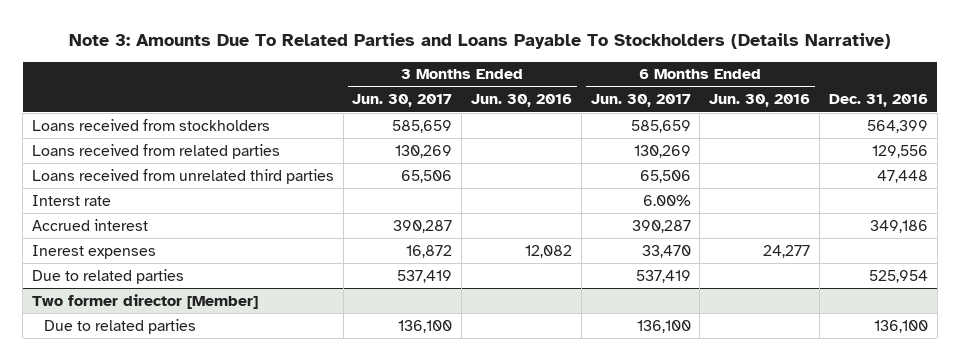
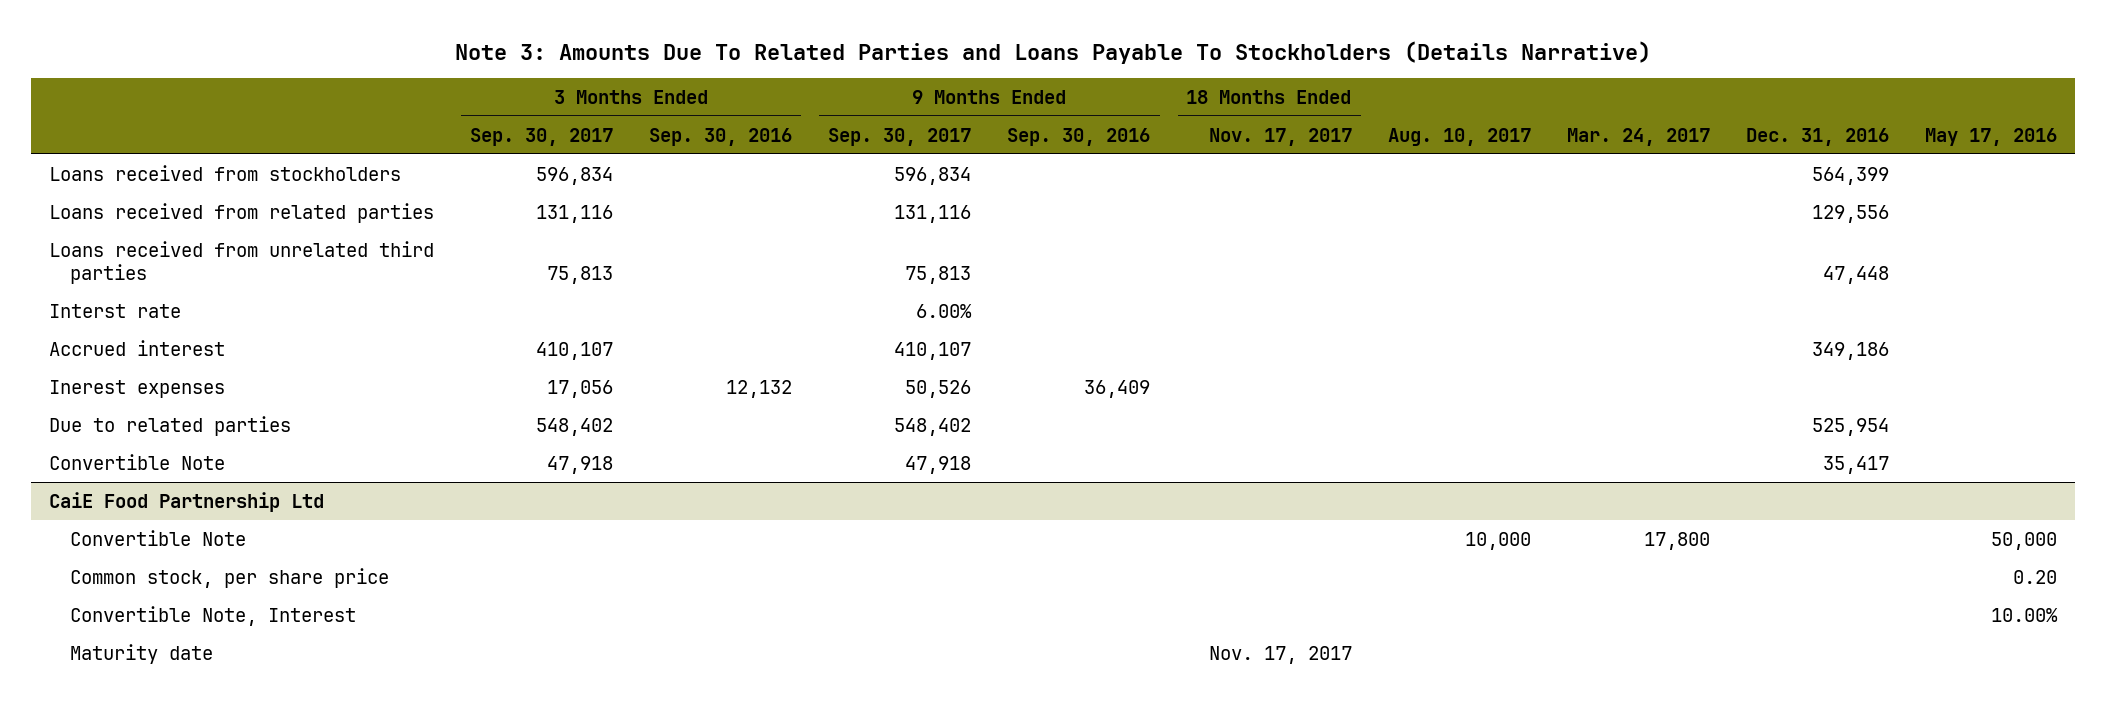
- | 3 Months Ended Jun. 30, 2017 | 3 Months Ended Jun. 30, 2016 | 6 Months Ended Jun. 30, 2017 | 6 Months Ended Jun. 30, 2016 | Dec. 31, 2016
+ | 3 Months Ended Sep. 30, 2017 | 3 Months Ended Sep. 30, 2016 | 9 Months Ended Sep. 30, 2017 | 9 Months Ended Sep. 30, 2016 | 18 Months Ended Nov. 17, 2017 | Aug. 10, 2017 | Mar. 24, 2017 | Dec. 31, 2016 | May 17, 2016
- Two former director [Member]
- Due to related parties | 136,100 | | 136,100 | | 136,100
+ Convertible Note | 47,918 | | 47,918 | | | | | 35,417 |
+ CaiE Food Partnership Ltd
+ Convertible Note | | | | | | 10,000 | 17,800 | | 50,000
+ Common stock, per share price | | | | | | | | | 0.20
+ Convertible Note, Interest | | | | | | | | | 10.00%
+ Maturity date | | | | | Nov. 17, 2017 | | | |

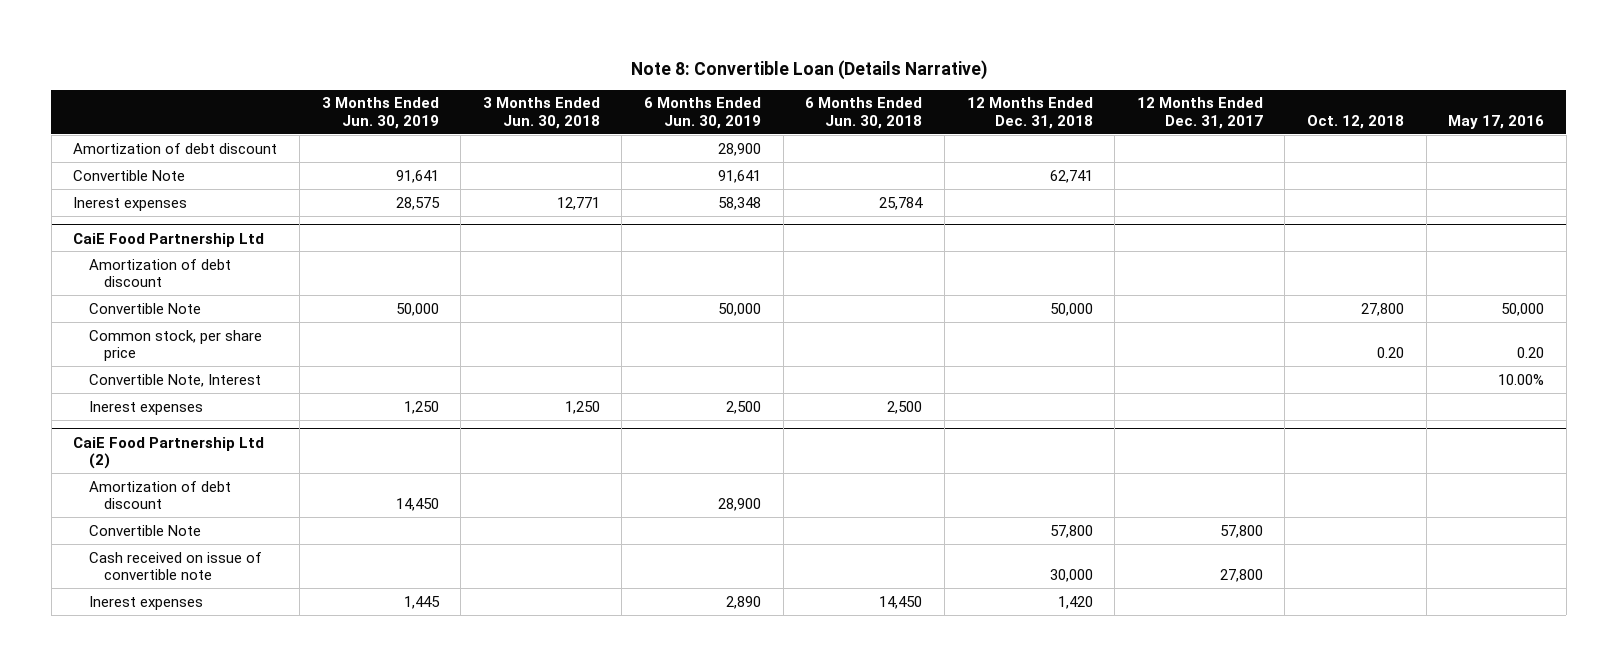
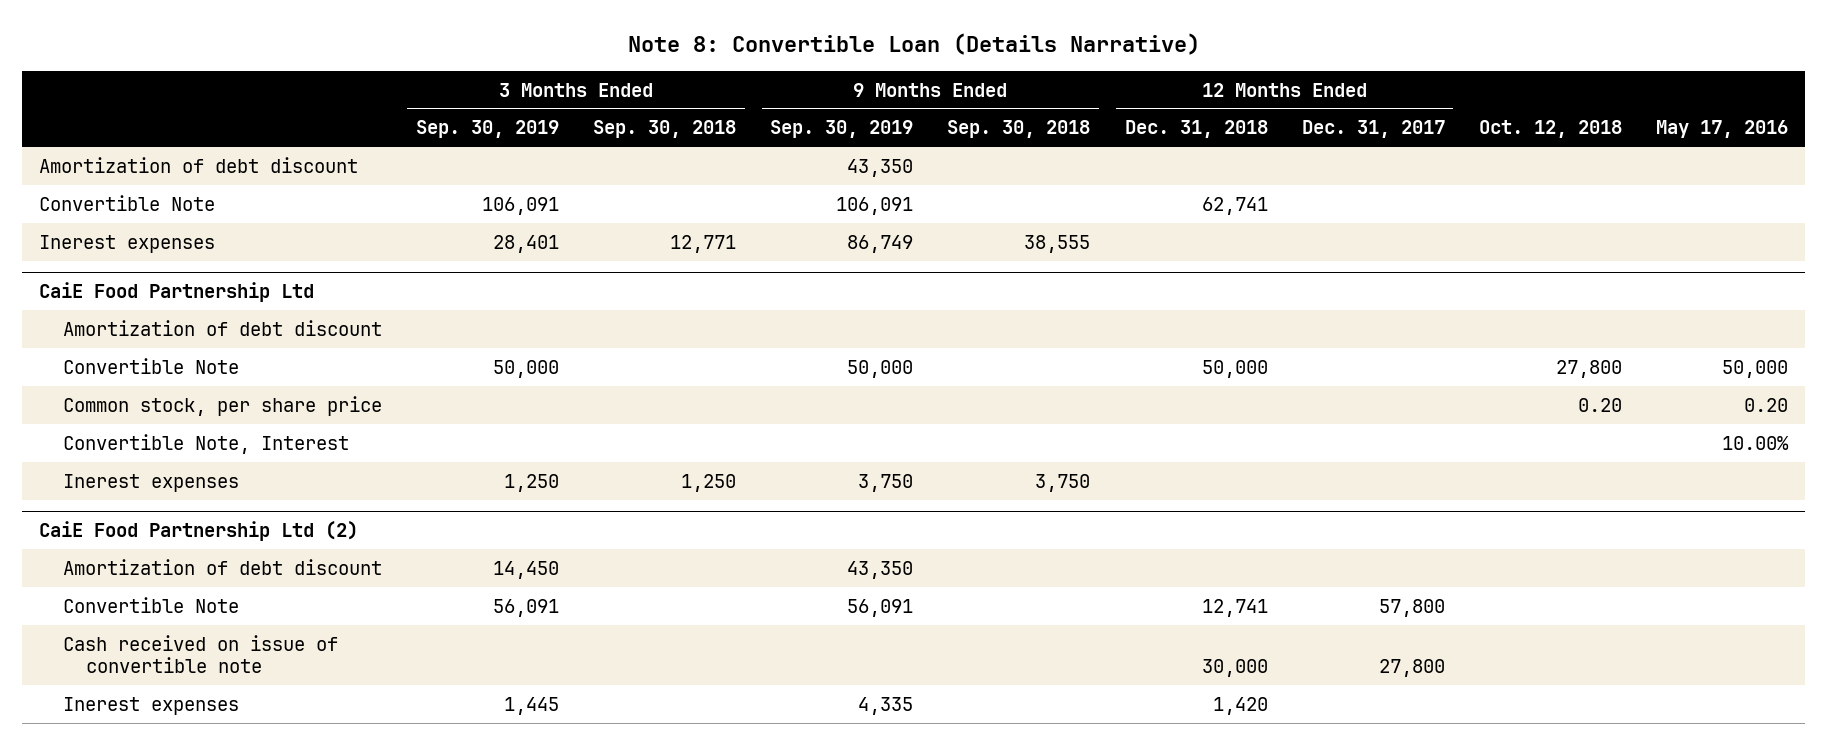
- | 3 Months Ended Jun. 30, 2019 | 3 Months Ended Jun. 30, 2018 | 6 Months Ended Jun. 30, 2019 | 6 Months Ended Jun. 30, 2018 | 12 Months Ended Dec. 31, 2018 | 12 Months Ended Dec. 31, 2017 | Oct. 12, 2018 | May 17, 2016
+ | 3 Months Ended Sep. 30, 2019 | 3 Months Ended Sep. 30, 2018 | 9 Months Ended Sep. 30, 2019 | 9 Months Ended Sep. 30, 2018 | 12 Months Ended Dec. 31, 2018 | 12 Months Ended Dec. 31, 2017 | Oct. 12, 2018 | May 17, 2016
@ CaiE Food Partnership Ltd (2)
- Convertible Note | | | | | 57,800 | 57,800 | |
+ Convertible Note | 56,091 | | 56,091 | | 12,741 | 57,800 | |

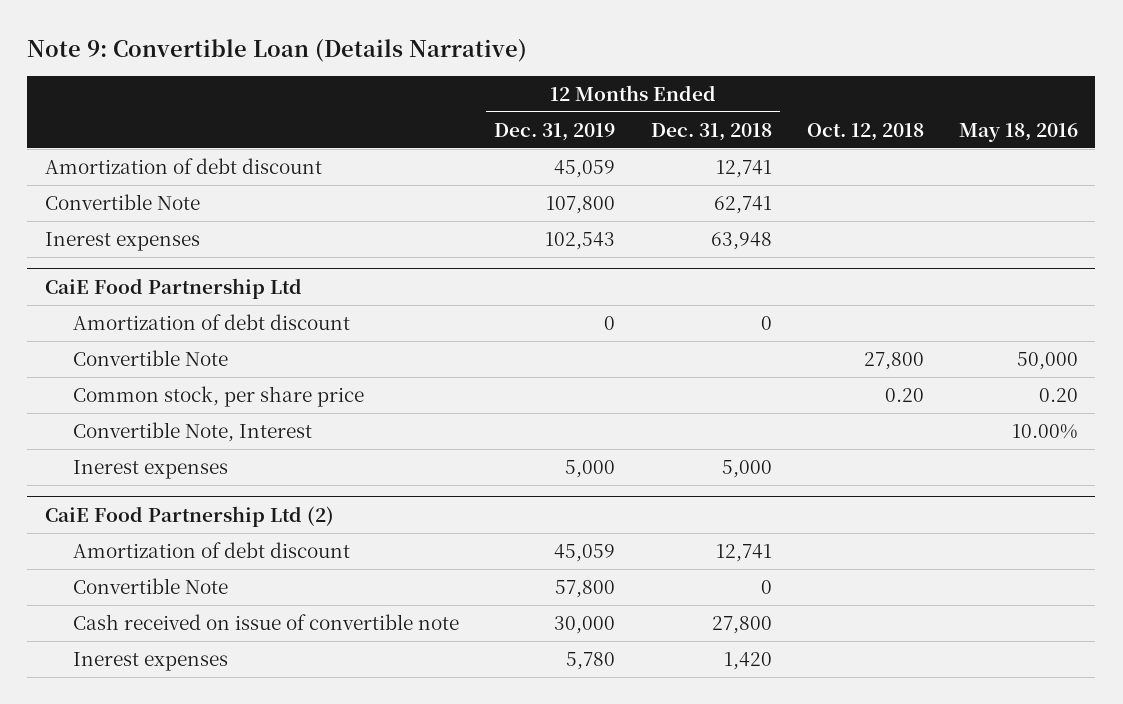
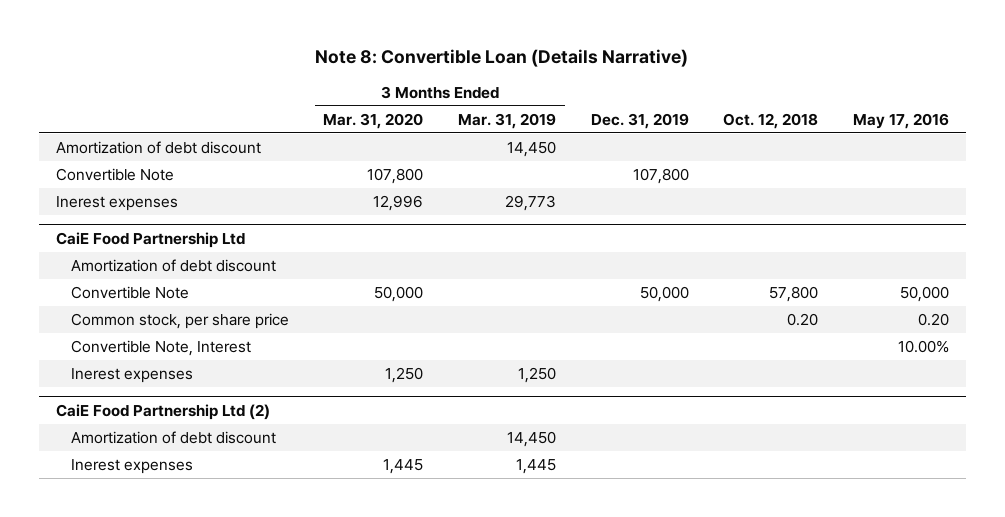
- Note 9: Convertible Loan (Details Narrative)
+ Note 8: Convertible Loan (Details Narrative)
- | 12 Months Ended Dec. 31, 2019 | 12 Months Ended Dec. 31, 2018 | Oct. 12, 2018 | May 18, 2016
+ | 3 Months Ended Mar. 31, 2020 | 3 Months Ended Mar. 31, 2019 | Dec. 31, 2019 | Oct. 12, 2018 | May 17, 2016
@ CaiE Food Partnership Ltd
- Convertible Note | | | 27,800 | 50,000
+ Convertible Note | 50,000 | | 50,000 | 57,800 | 50,000
@ CaiE Food Partnership Ltd (2)
- Convertible Note | 57,800 | 0 | |
- Cash received on issue of convertible note | 30,000 | 27,800 | |

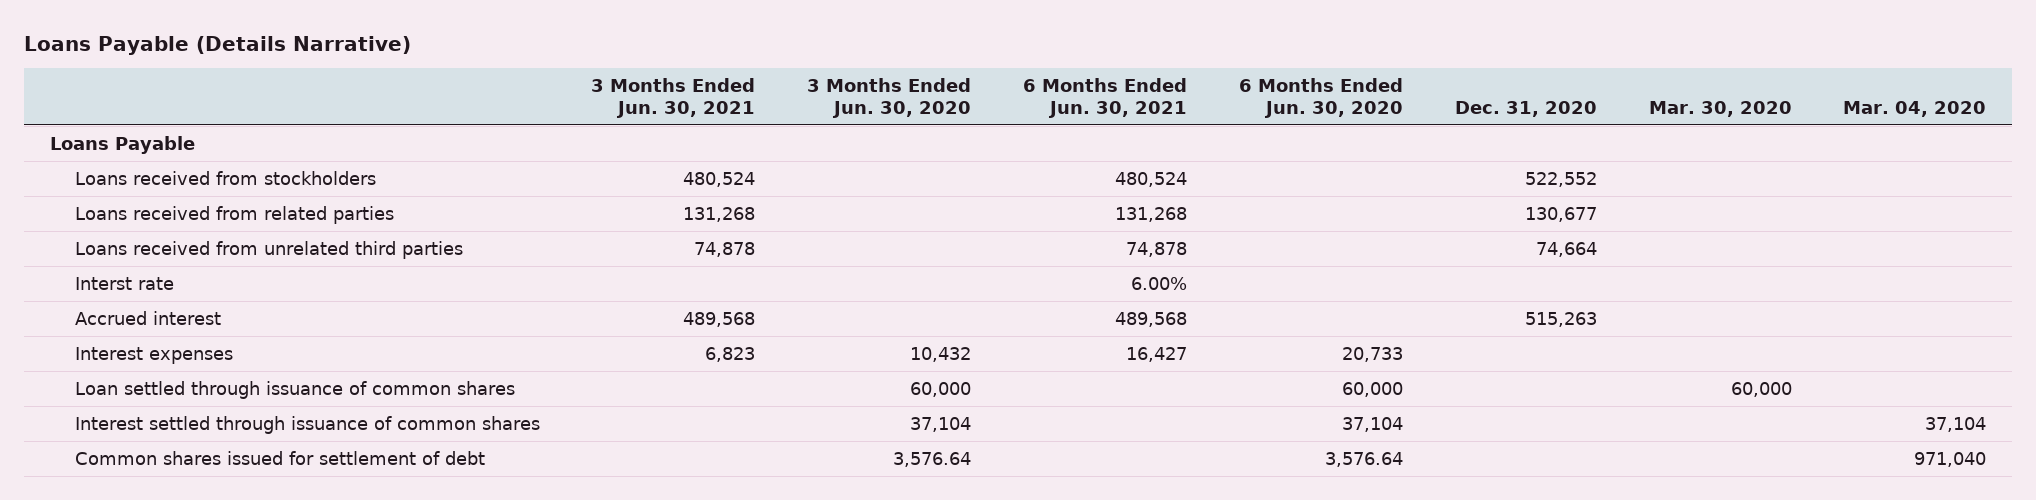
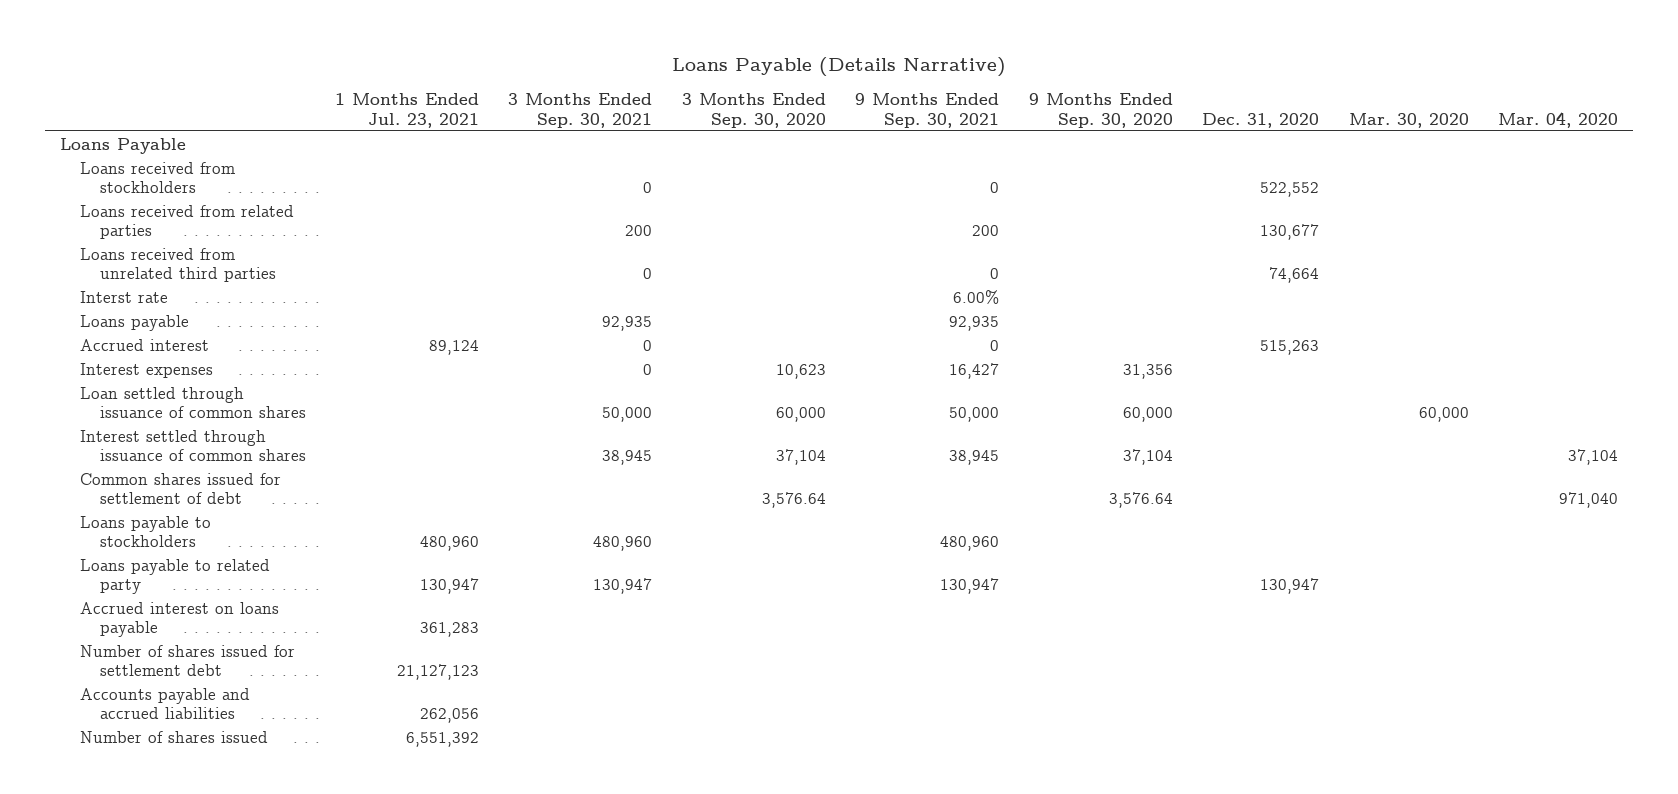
- | 3 Months Ended Jun. 30, 2021 | 3 Months Ended Jun. 30, 2020 | 6 Months Ended Jun. 30, 2021 | 6 Months Ended Jun. 30, 2020 | Dec. 31, 2020 | Mar. 30, 2020 | Mar. 04, 2020
+ | 1 Months Ended Jul. 23, 2021 | 3 Months Ended Sep. 30, 2021 | 3 Months Ended Sep. 30, 2020 | 9 Months Ended Sep. 30, 2021 | 9 Months Ended Sep. 30, 2020 | Dec. 31, 2020 | Mar. 30, 2020 | Mar. 04, 2020
+ Loans payable | | 92,935 | | 92,935 | | | |
+ Loans payable to stockholders | 480,960 | 480,960 | | 480,960 | | | |
+ Loans payable to related party | 130,947 | 130,947 | | 130,947 | | 130,947 | |
+ Accrued interest on loans payable | 361,283 | | | | | | |
+ Number of shares issued for settlement debt | 21,127,123 | | | | | | |
+ Accounts payable and accrued liabilities | 262,056 | | | | | | |
+ Number of shares issued | 6,551,392 | | | | | | |

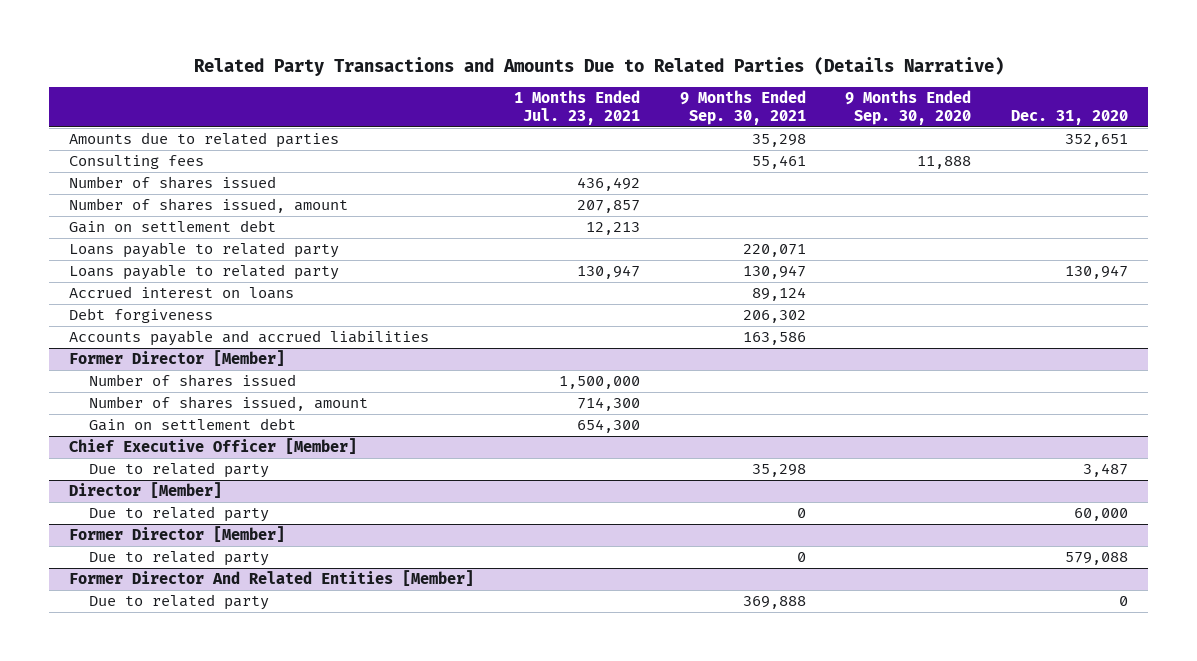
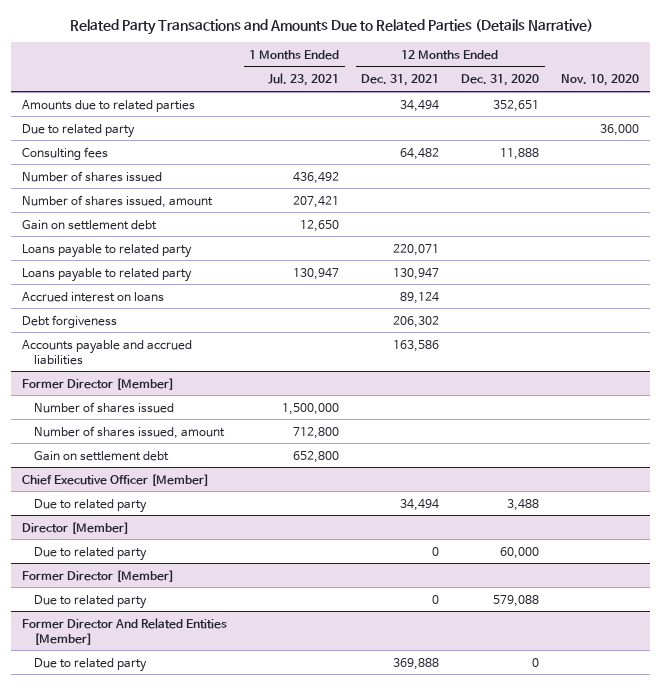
- | 1 Months Ended Jul. 23, 2021 | 9 Months Ended Sep. 30, 2021 | 9 Months Ended Sep. 30, 2020 | Dec. 31, 2020
+ | 1 Months Ended Jul. 23, 2021 | 12 Months Ended Dec. 31, 2021 | 12 Months Ended Dec. 31, 2020 | Nov. 10, 2020
+ Due to related party | | | | 36,000
- Number of shares issued, amount | 207,857 | | |
- Gain on settlement debt | 12,213 | | |
+ Number of shares issued, amount | 207,421 | | |
+ Gain on settlement debt | 12,650 | | |
@ Former Director [Member]
- Number of shares issued, amount | 714,300 | | |
- Gain on settlement debt | 654,300 | | |
+ Number of shares issued, amount | 712,800 | | |
+ Gain on settlement debt | 652,800 | | |

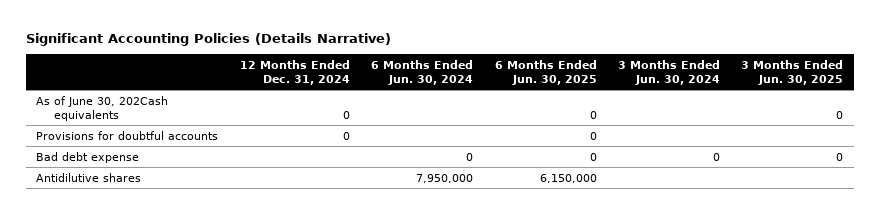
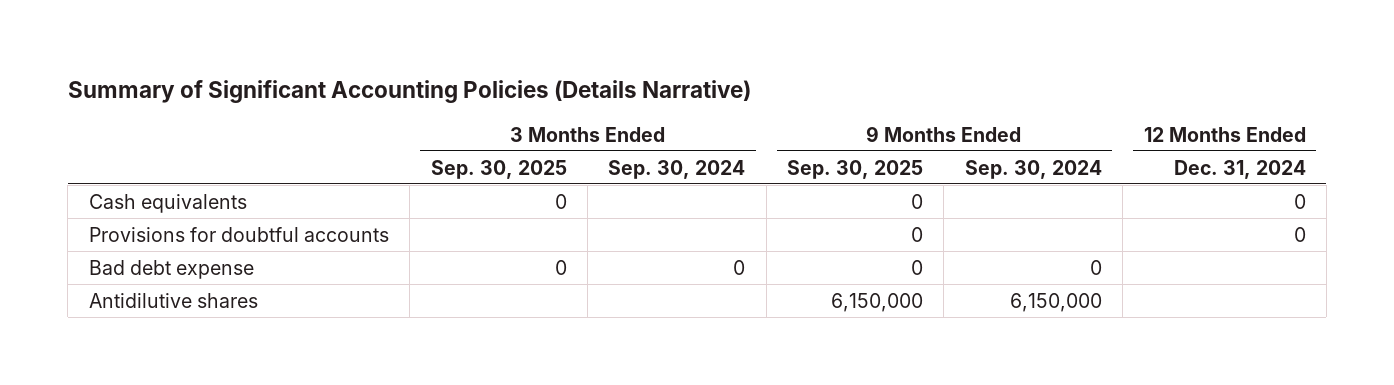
- Significant Accounting Policies (Details Narrative)
+ Summary of Significant Accounting Policies (Details Narrative)
- | 12 Months Ended Dec. 31, 2024 | 6 Months Ended Jun. 30, 2024 | 6 Months Ended Jun. 30, 2025 | 3 Months Ended Jun. 30, 2024 | 3 Months Ended Jun. 30, 2025
+ | 3 Months Ended Sep. 30, 2025 | 3 Months Ended Sep. 30, 2024 | 9 Months Ended Sep. 30, 2025 | 9 Months Ended Sep. 30, 2024 | 12 Months Ended Dec. 31, 2024
- As of June 30, 202Cash equivalents | 0 | | 0 | | 0
+ Cash equivalents | 0 | | 0 | | 0

